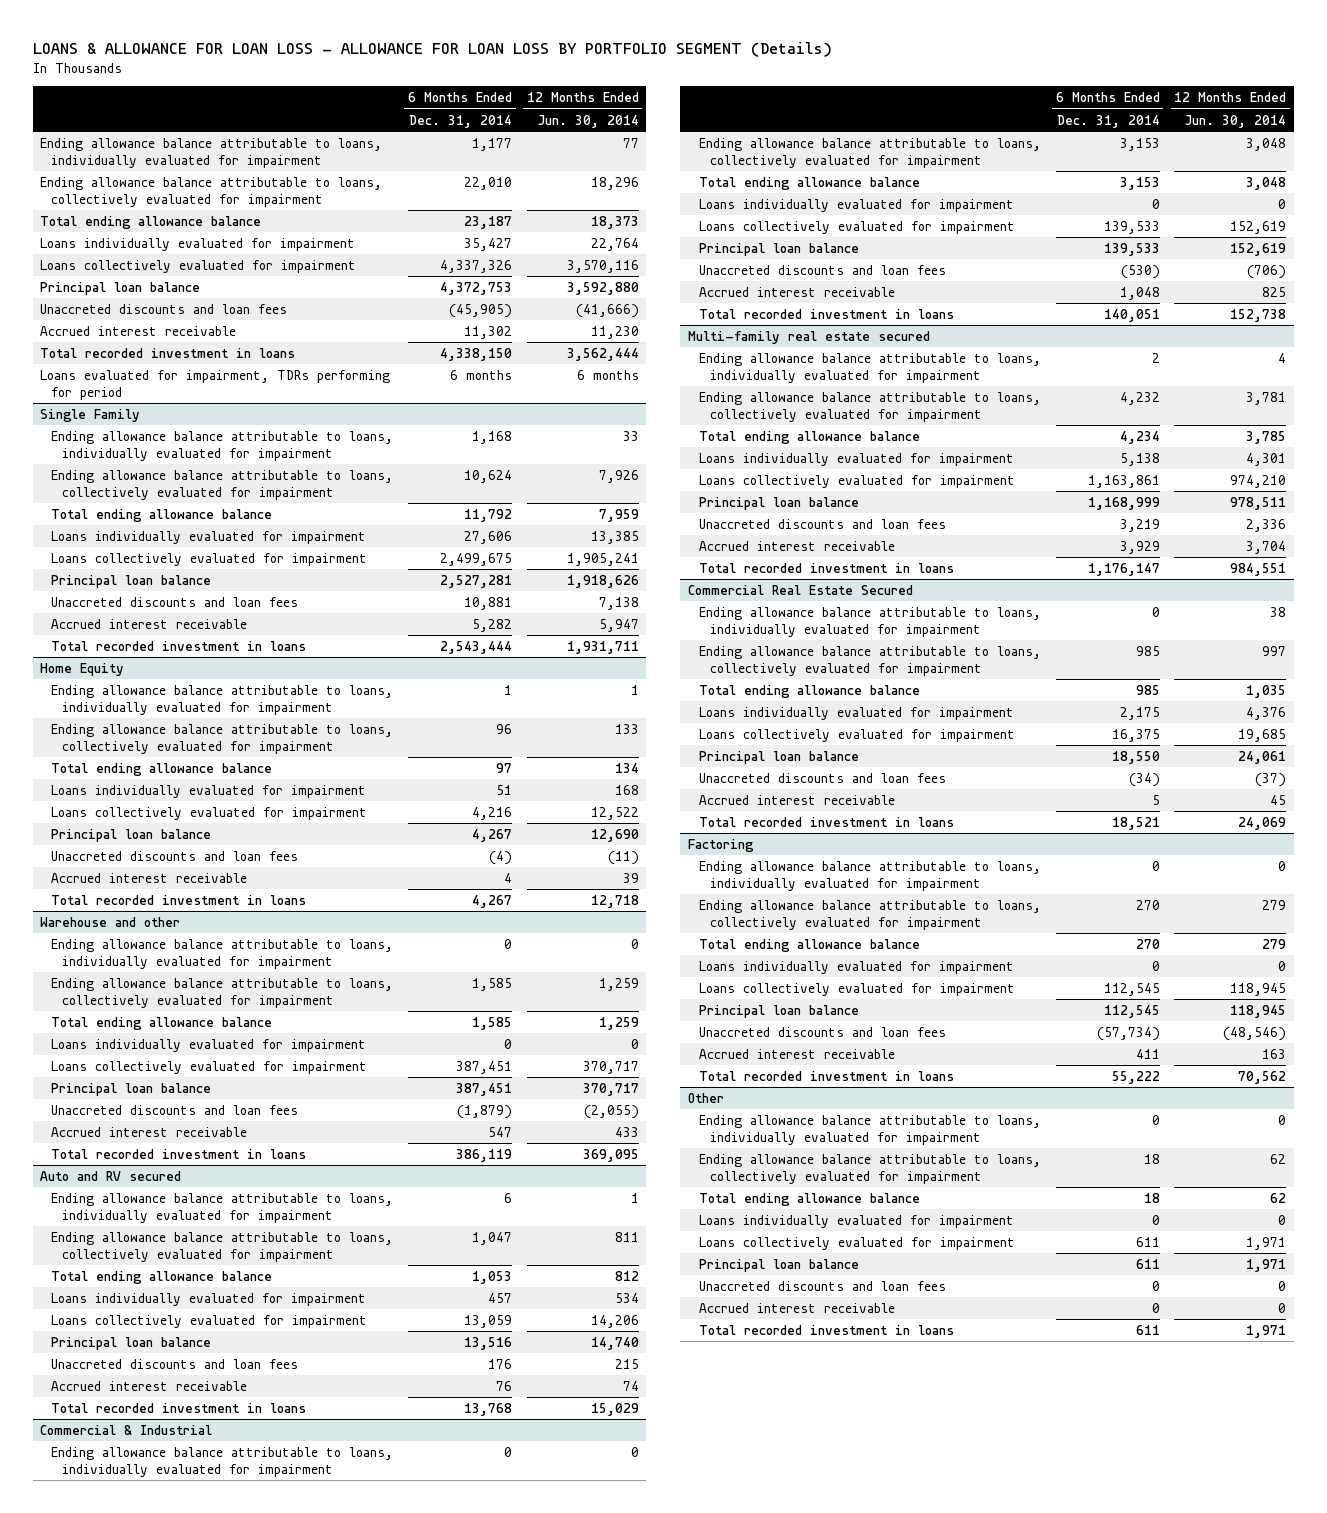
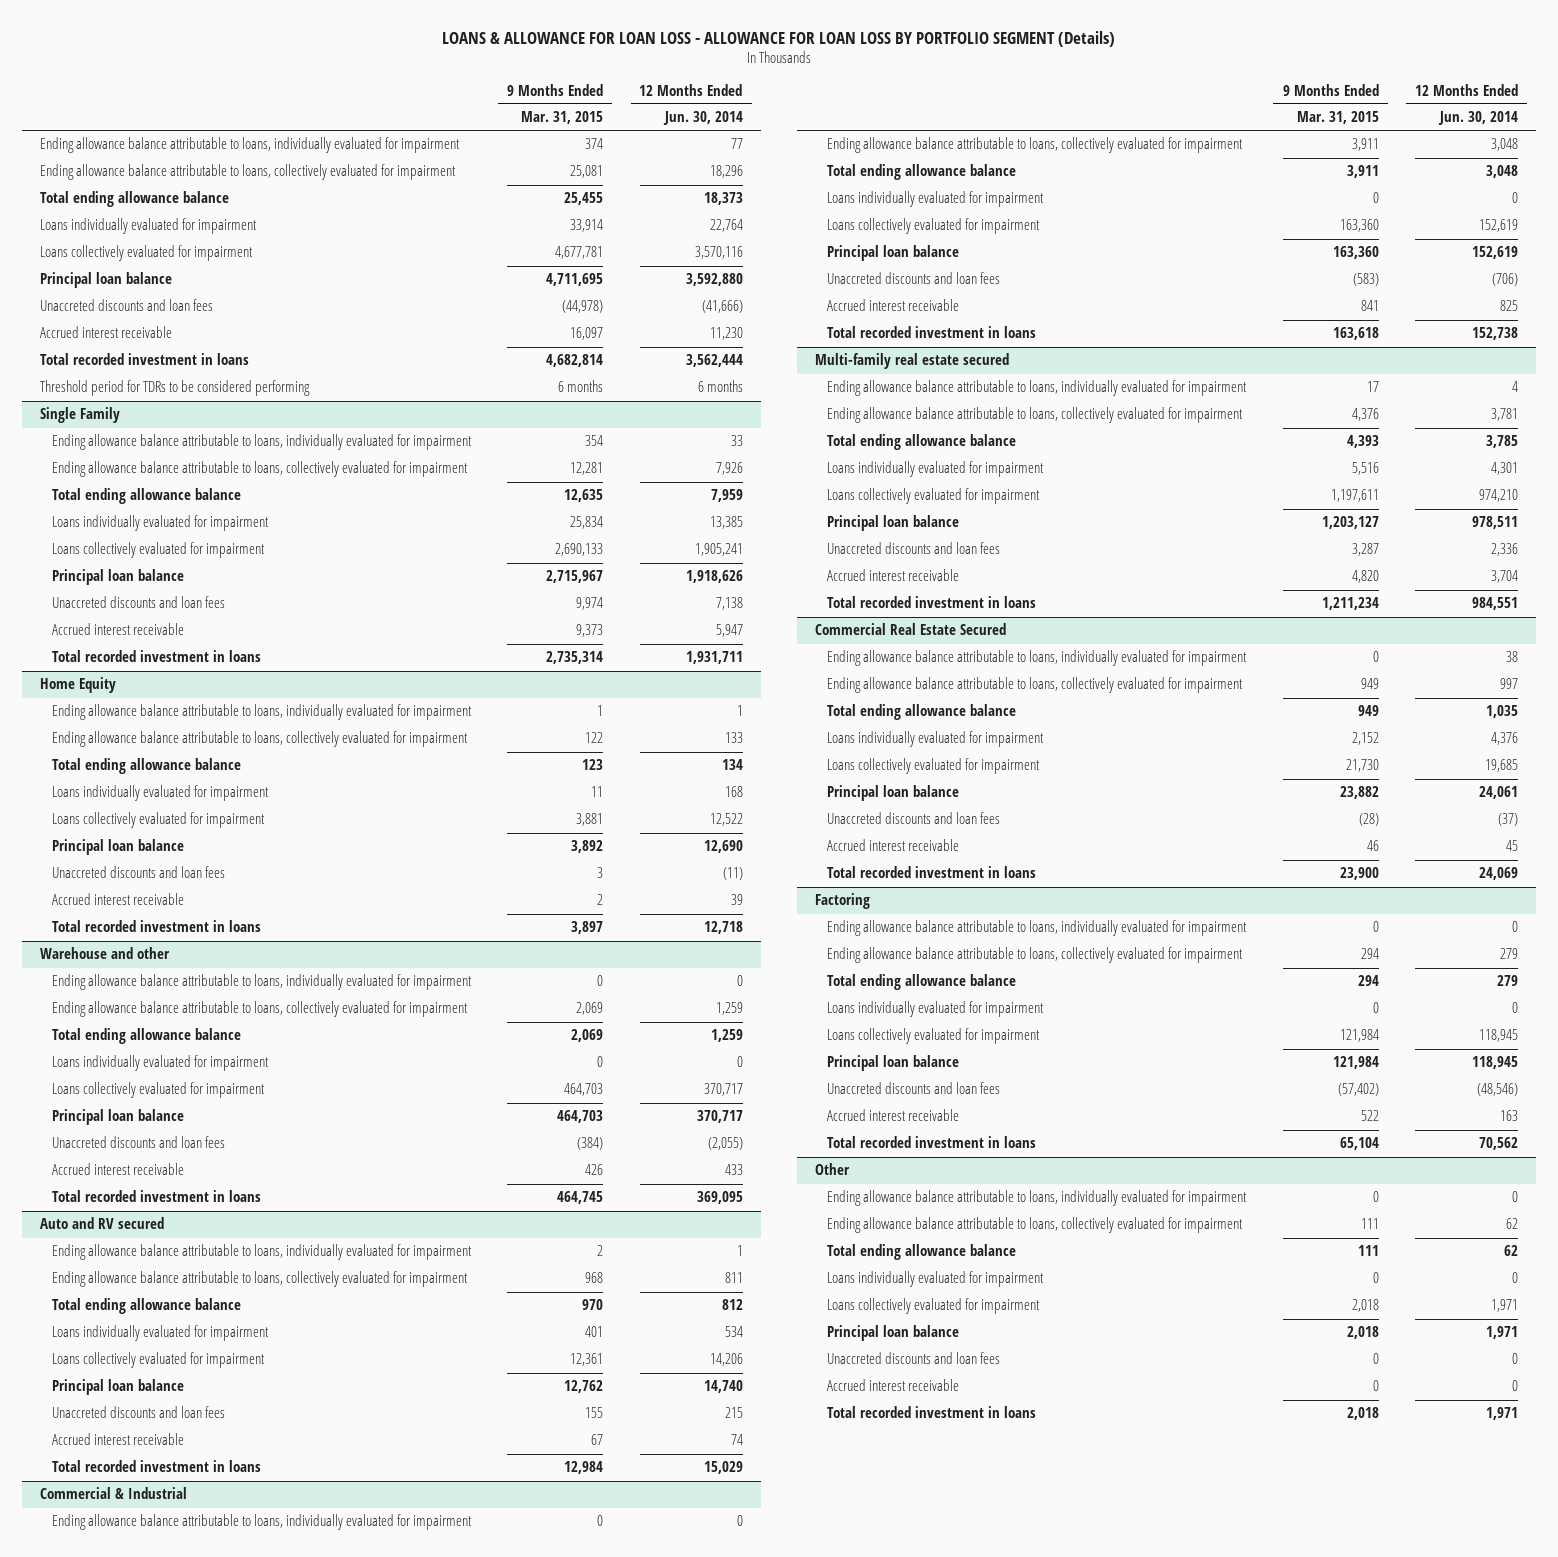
- | 6 Months Ended Dec. 31, 2014 | 12 Months Ended Jun. 30, 2014
+ | 9 Months Ended Mar. 31, 2015 | 12 Months Ended Jun. 30, 2014
- Loans evaluated for impairment, TDRs performing for period | 6 months | 6 months
+ Threshold period for TDRs to be considered performing | 6 months | 6 months

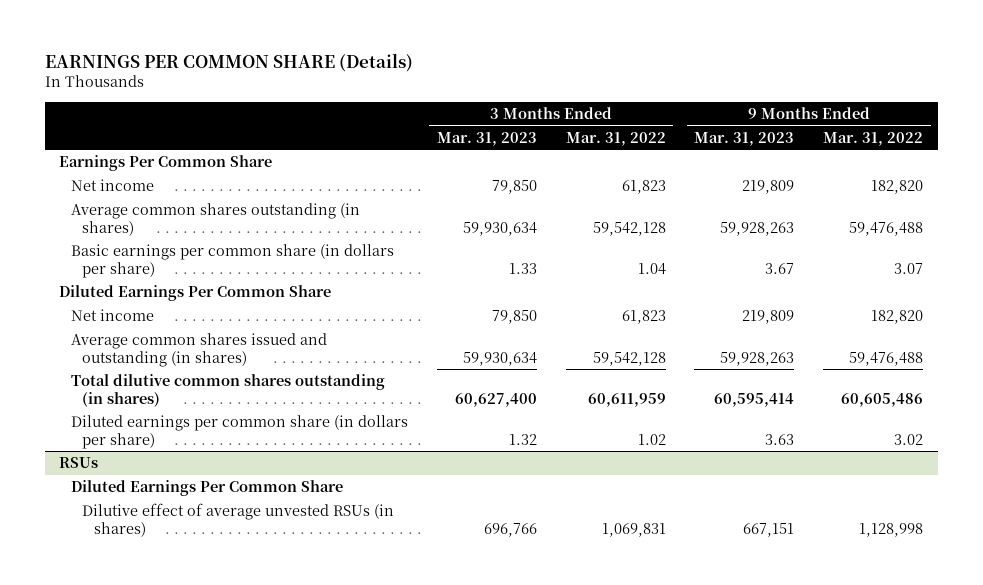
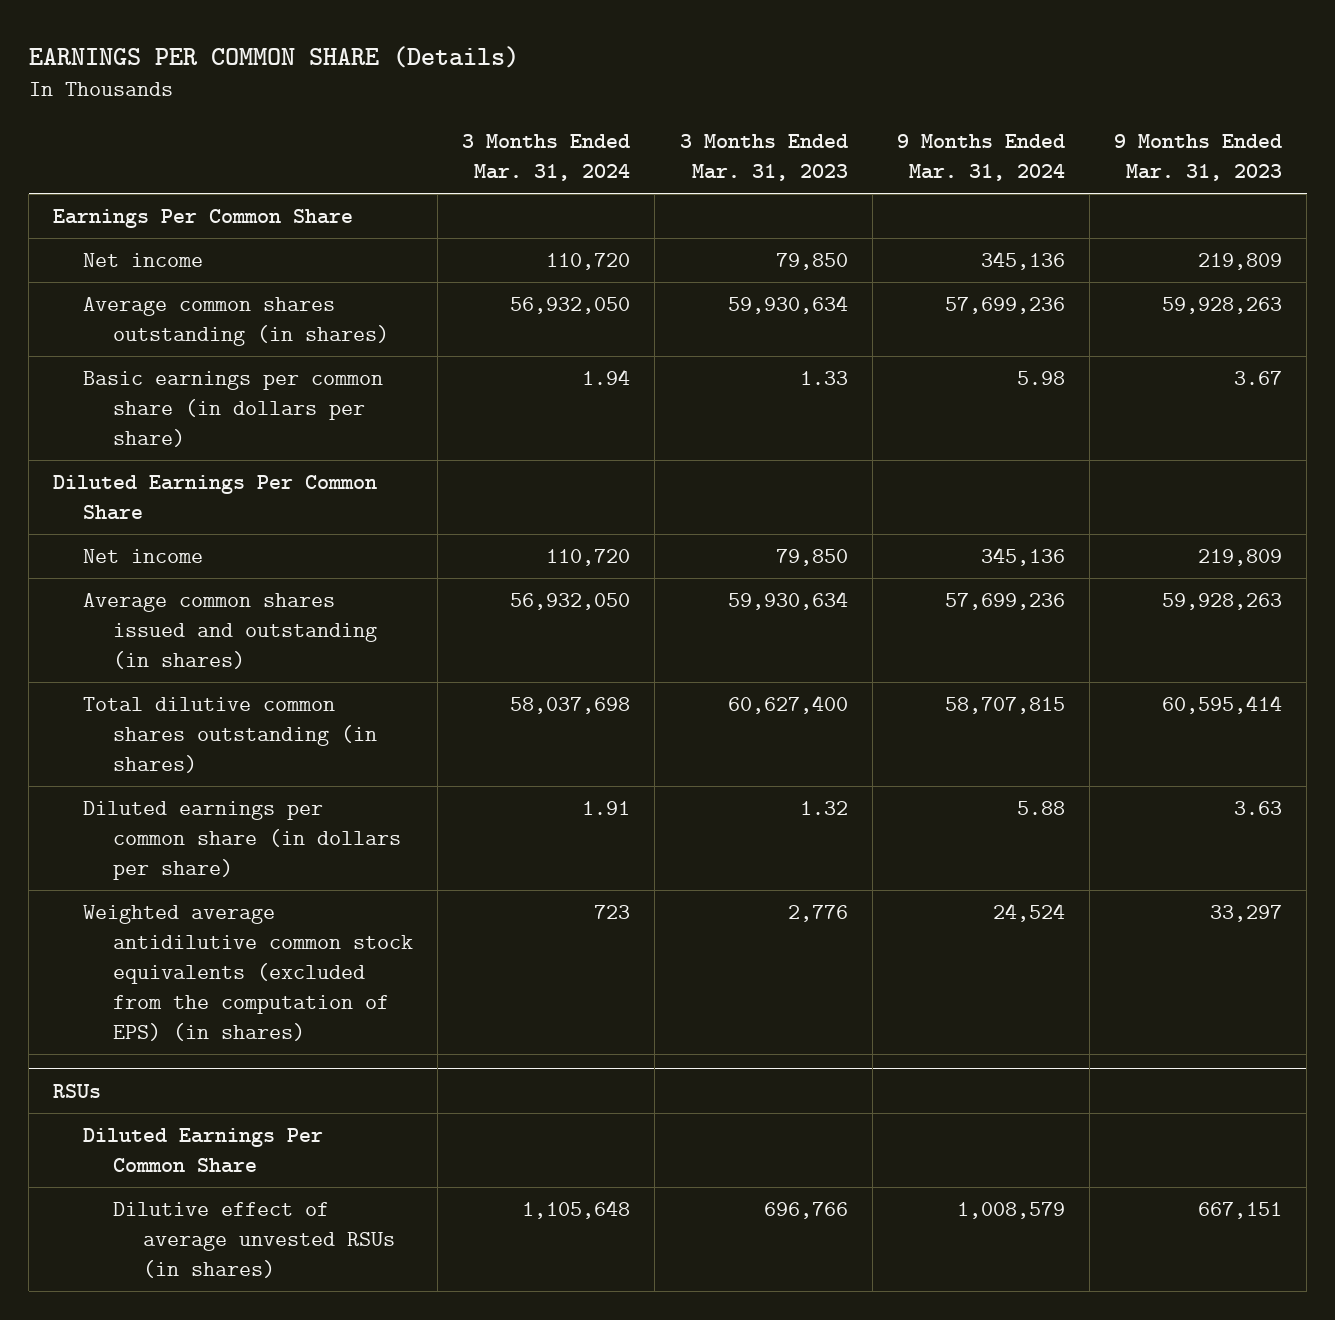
- | 3 Months Ended Mar. 31, 2023 | 3 Months Ended Mar. 31, 2022 | 9 Months Ended Mar. 31, 2023 | 9 Months Ended Mar. 31, 2022
+ | 3 Months Ended Mar. 31, 2024 | 3 Months Ended Mar. 31, 2023 | 9 Months Ended Mar. 31, 2024 | 9 Months Ended Mar. 31, 2023
+ Weighted average antidilutive common stock equivalents (excluded from the computation of EPS) (in shares) | 723 | 2,776 | 24,524 | 33,297

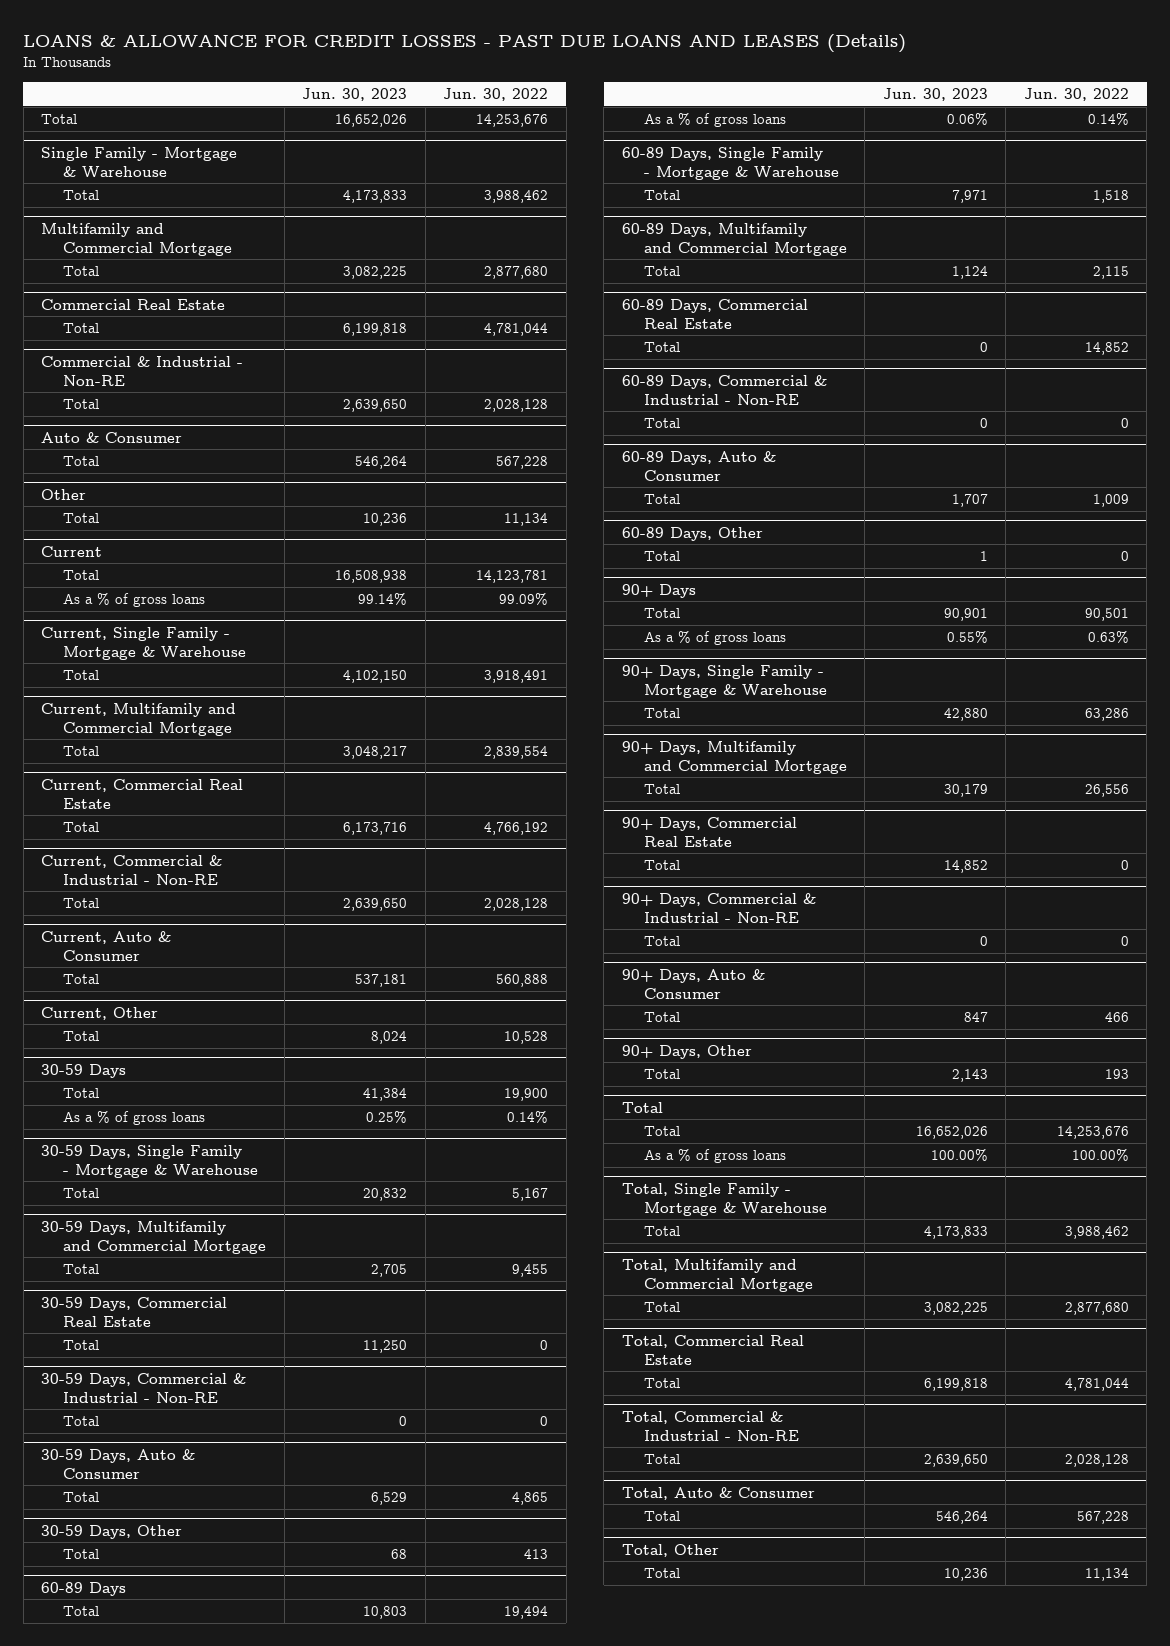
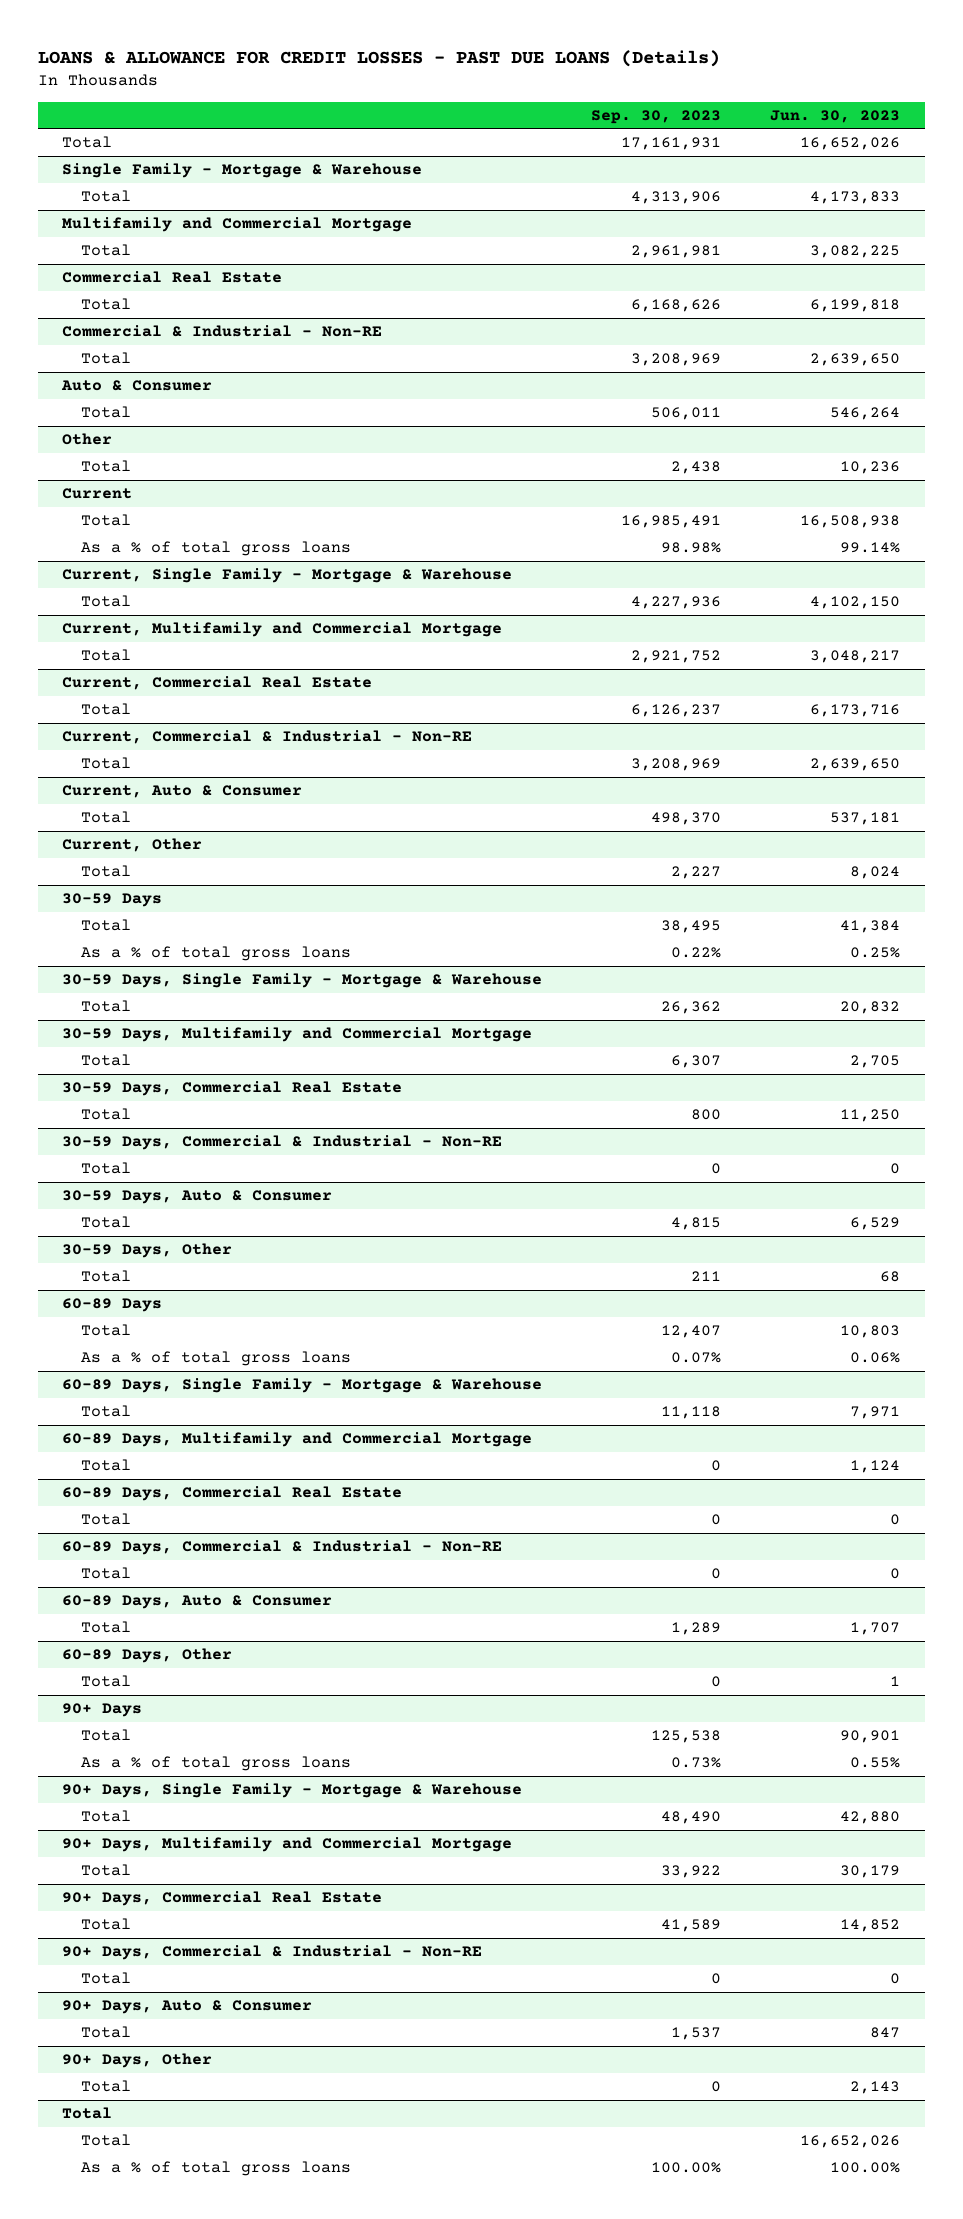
- LOANS & ALLOWANCE FOR CREDIT LOSSES - PAST DUE LOANS AND LEASES (Details)
+ LOANS & ALLOWANCE FOR CREDIT LOSSES - PAST DUE LOANS (Details)
- | Jun. 30, 2023 | Jun. 30, 2022
+ | Sep. 30, 2023 | Jun. 30, 2023
@ Current
- As a % of gross loans | 99.14% | 99.09%
+ As a % of total gross loans | 98.98% | 99.14%
@ 30-59 Days
- As a % of gross loans | 0.25% | 0.14%
+ As a % of total gross loans | 0.22% | 0.25%
@ 60-89 Days
- As a % of gross loans | 0.06% | 0.14%
+ As a % of total gross loans | 0.07% | 0.06%
@ 90+ Days
- As a % of gross loans | 0.55% | 0.63%
+ As a % of total gross loans | 0.73% | 0.55%
@ Total
- As a % of gross loans | 100.00% | 100.00%
- Total, Single Family - Mortgage & Warehouse
- Total | 4,173,833 | 3,988,462
- Total, Multifamily and Commercial Mortgage
- Total | 3,082,225 | 2,877,680
- Total, Commercial Real Estate
- Total | 6,199,818 | 4,781,044
- Total, Commercial & Industrial - Non-RE
- Total | 2,639,650 | 2,028,128
- Total, Auto & Consumer
- Total | 546,264 | 567,228
- Total, Other
- Total | 10,236 | 11,134
@ Total
+ As a % of total gross loans | 100.00% | 100.00%

